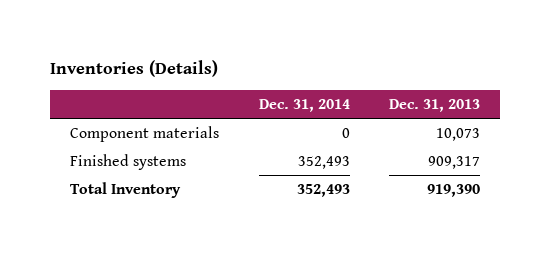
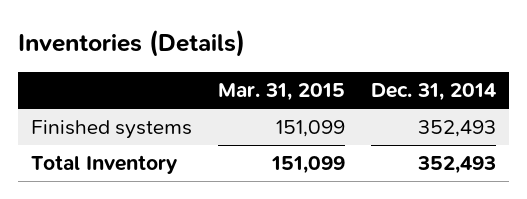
- | Dec. 31, 2014 | Dec. 31, 2013
+ | Mar. 31, 2015 | Dec. 31, 2014
- Component materials | 0 | 10,073

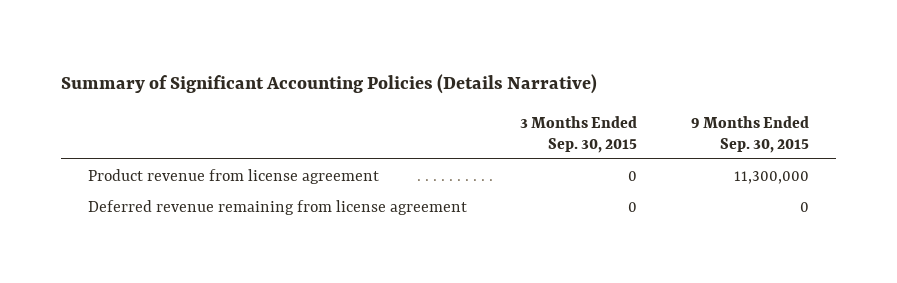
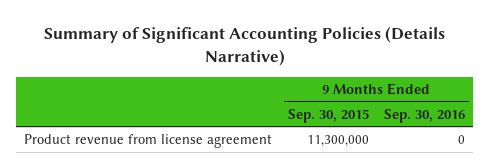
- | 3 Months Ended Sep. 30, 2015 | 9 Months Ended Sep. 30, 2015
+ | 9 Months Ended Sep. 30, 2015 | 9 Months Ended Sep. 30, 2016
- Deferred revenue remaining from license agreement | 0 | 0

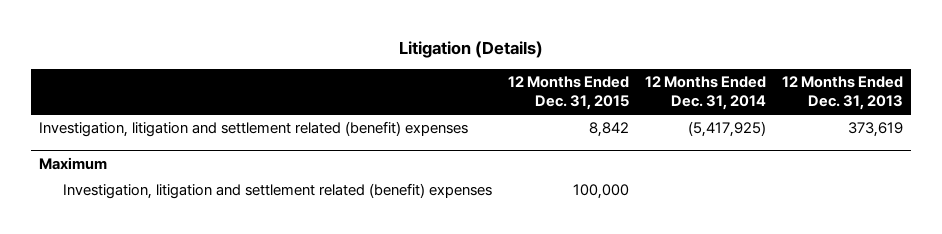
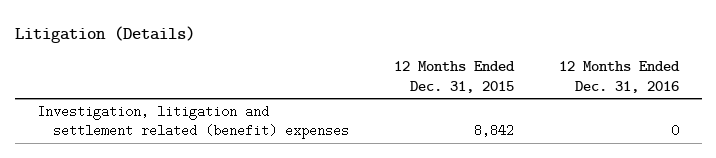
- | 12 Months Ended Dec. 31, 2015 | 12 Months Ended Dec. 31, 2014 | 12 Months Ended Dec. 31, 2013
+ | 12 Months Ended Dec. 31, 2015 | 12 Months Ended Dec. 31, 2016
- Maximum
- Investigation, litigation and settlement related (benefit) expenses | 100,000 | |

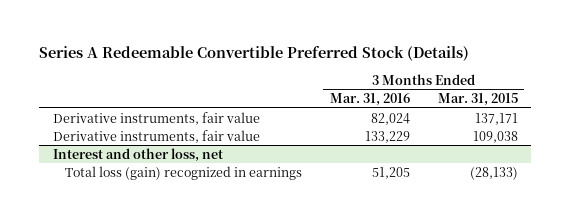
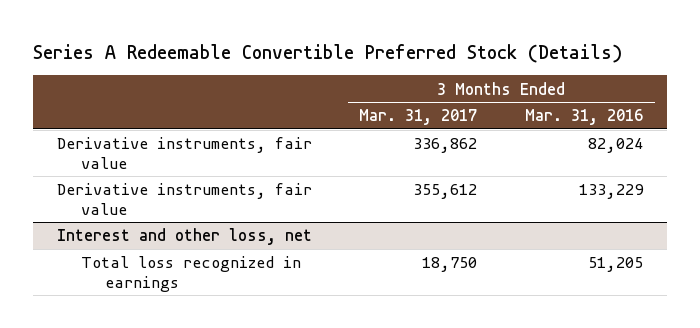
- | 3 Months Ended Mar. 31, 2016 | 3 Months Ended Mar. 31, 2015
+ | 3 Months Ended Mar. 31, 2017 | 3 Months Ended Mar. 31, 2016
@ Interest and other loss, net
- Total loss (gain) recognized in earnings | 51,205 | (28,133)
+ Total loss recognized in earnings | 18,750 | 51,205

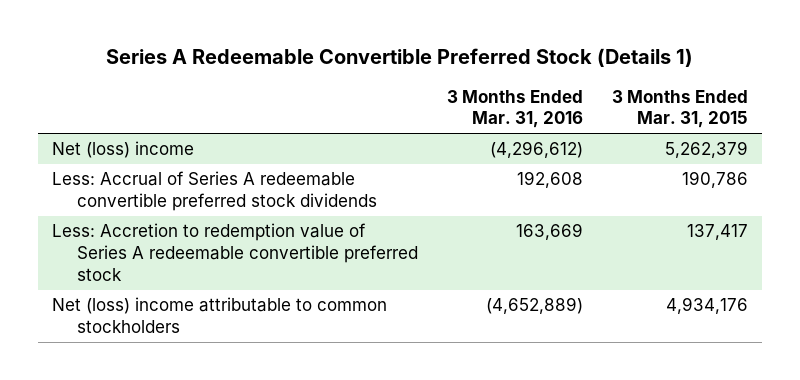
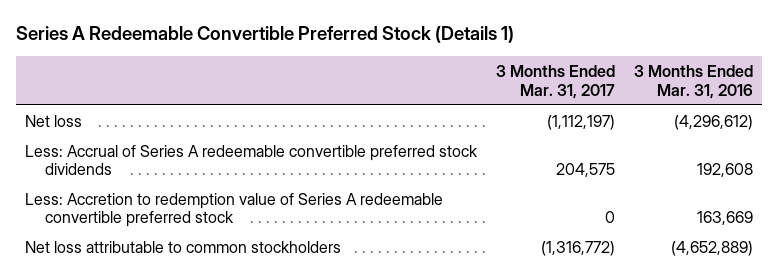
- | 3 Months Ended Mar. 31, 2016 | 3 Months Ended Mar. 31, 2015
+ | 3 Months Ended Mar. 31, 2017 | 3 Months Ended Mar. 31, 2016
- Net (loss) income | (4,296,612) | 5,262,379
+ Net loss | (1,112,197) | (4,296,612)
- Net (loss) income attributable to common stockholders | (4,652,889) | 4,934,176
+ Net loss attributable to common stockholders | (1,316,772) | (4,652,889)

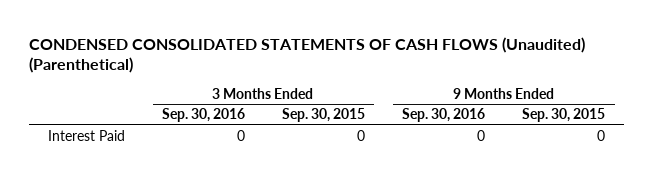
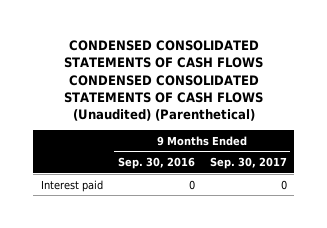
- CONDENSED CONSOLIDATED STATEMENTS OF CASH FLOWS (Unaudited) (Parenthetical)
+ CONDENSED CONSOLIDATED STATEMENTS OF CASH FLOWS CONDENSED CONSOLIDATED STATEMENTS OF CASH FLOWS (Unaudited) (Parenthetical)
- | 3 Months Ended Sep. 30, 2016 | 3 Months Ended Sep. 30, 2015 | 9 Months Ended Sep. 30, 2016 | 9 Months Ended Sep. 30, 2015
+ | 9 Months Ended Sep. 30, 2016 | 9 Months Ended Sep. 30, 2017
- Interest Paid | 0 | 0 | 0 | 0
+ Interest paid | 0 | 0

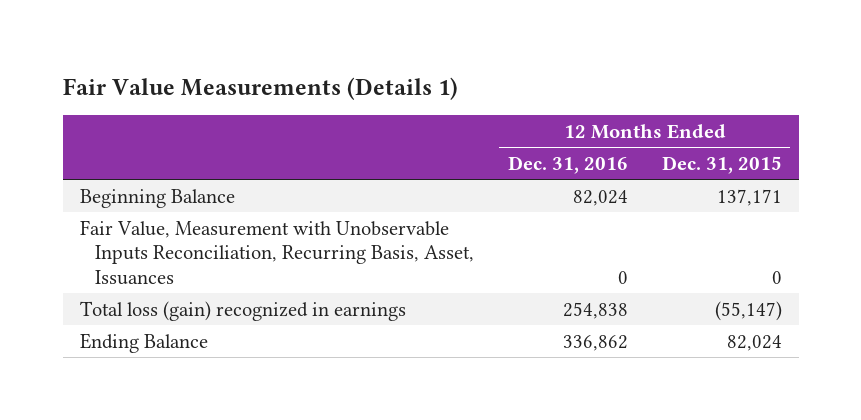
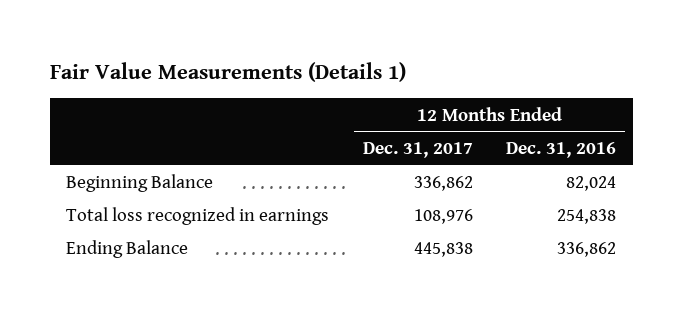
- | 12 Months Ended Dec. 31, 2016 | 12 Months Ended Dec. 31, 2015
+ | 12 Months Ended Dec. 31, 2017 | 12 Months Ended Dec. 31, 2016
- Fair Value, Measurement with Unobservable Inputs Reconciliation, Recurring Basis, Asset, Issuances | 0 | 0
- Total loss (gain) recognized in earnings | 254,838 | (55,147)
+ Total loss recognized in earnings | 108,976 | 254,838

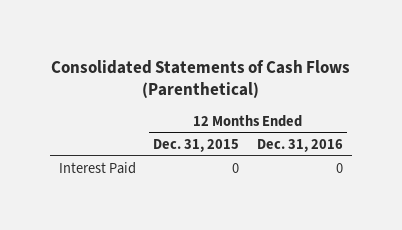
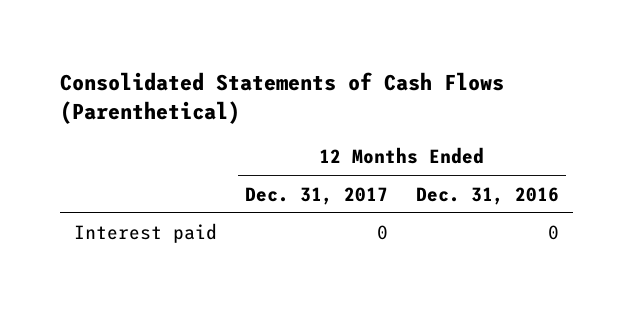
- | 12 Months Ended Dec. 31, 2015 | 12 Months Ended Dec. 31, 2016
+ | 12 Months Ended Dec. 31, 2017 | 12 Months Ended Dec. 31, 2016
- Interest Paid | 0 | 0
+ Interest paid | 0 | 0

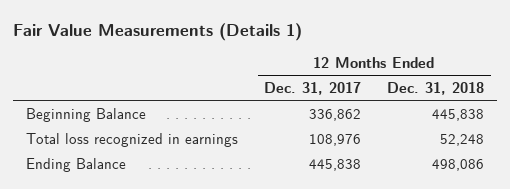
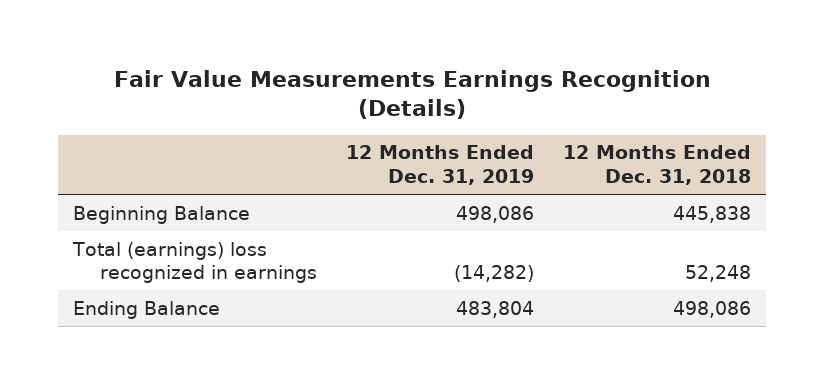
- Fair Value Measurements (Details 1)
+ Fair Value Measurements Earnings Recognition (Details)
- | 12 Months Ended Dec. 31, 2017 | 12 Months Ended Dec. 31, 2018
+ | 12 Months Ended Dec. 31, 2019 | 12 Months Ended Dec. 31, 2018
- Total loss recognized in earnings | 108,976 | 52,248
+ Total (earnings) loss recognized in earnings | (14,282) | 52,248

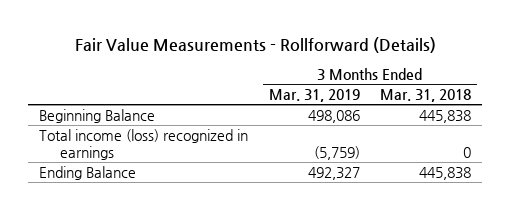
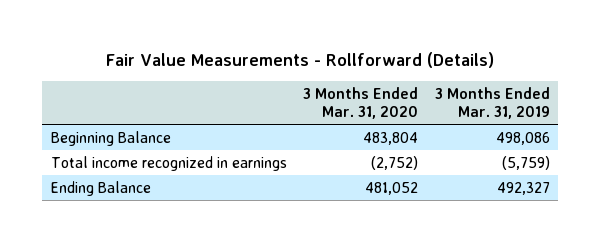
- | 3 Months Ended Mar. 31, 2019 | 3 Months Ended Mar. 31, 2018
+ | 3 Months Ended Mar. 31, 2020 | 3 Months Ended Mar. 31, 2019
- Total income (loss) recognized in earnings | (5,759) | 0
+ Total income recognized in earnings | (2,752) | (5,759)

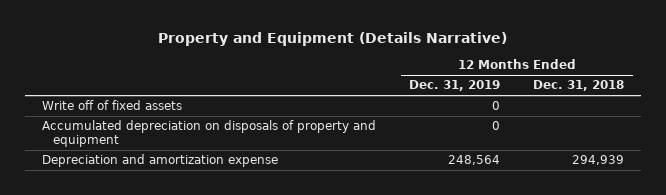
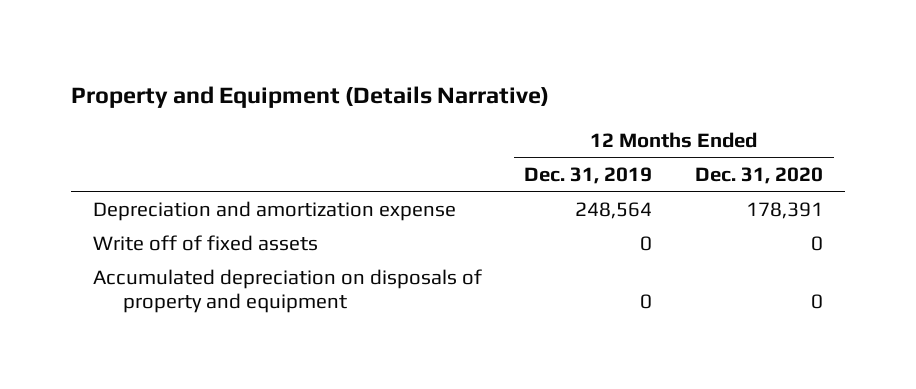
- | 12 Months Ended Dec. 31, 2019 | 12 Months Ended Dec. 31, 2018
+ | 12 Months Ended Dec. 31, 2019 | 12 Months Ended Dec. 31, 2020
moved up: Depreciation and amortization expense | 248,564 | 178,391

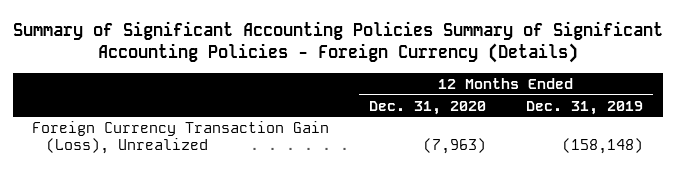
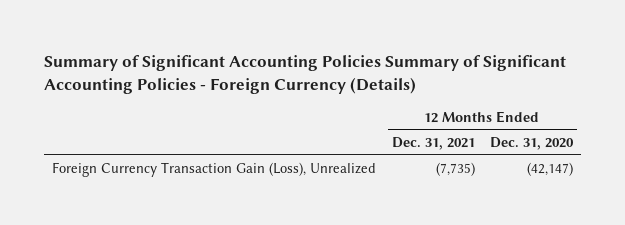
- | 12 Months Ended Dec. 31, 2020 | 12 Months Ended Dec. 31, 2019
+ | 12 Months Ended Dec. 31, 2021 | 12 Months Ended Dec. 31, 2020
- Foreign Currency Transaction Gain (Loss), Unrealized | (7,963) | (158,148)
+ Foreign Currency Transaction Gain (Loss), Unrealized | (7,735) | (42,147)

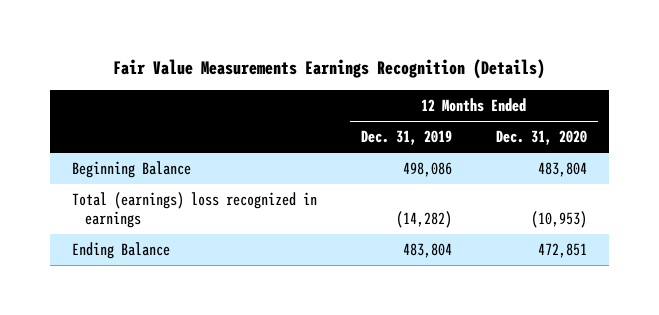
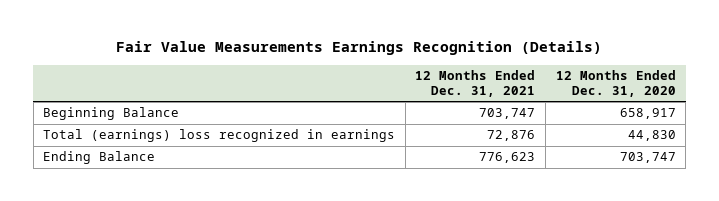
- | 12 Months Ended Dec. 31, 2019 | 12 Months Ended Dec. 31, 2020
+ | 12 Months Ended Dec. 31, 2021 | 12 Months Ended Dec. 31, 2020
- Beginning Balance | 498,086 | 483,804
- Total (earnings) loss recognized in earnings | (14,282) | (10,953)
- Ending Balance | 483,804 | 472,851
+ Beginning Balance | 703,747 | 658,917
+ Total (earnings) loss recognized in earnings | 72,876 | 44,830
+ Ending Balance | 776,623 | 703,747

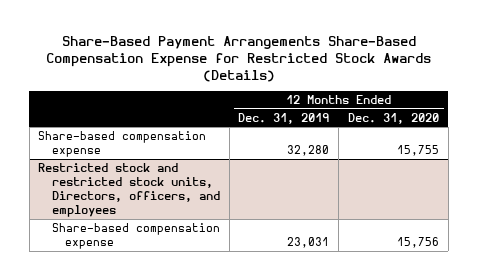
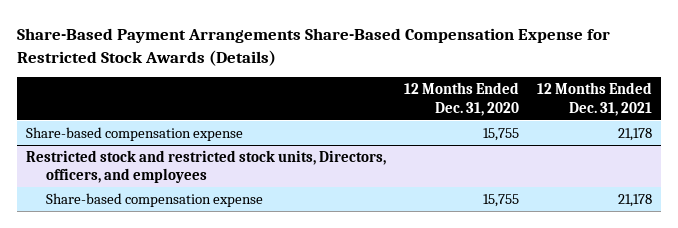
- | 12 Months Ended Dec. 31, 2019 | 12 Months Ended Dec. 31, 2020
+ | 12 Months Ended Dec. 31, 2020 | 12 Months Ended Dec. 31, 2021
@ Restricted stock and restricted stock units, Directors, officers, and employees
- Share-based compensation expense | 23,031 | 15,756
+ Share-based compensation expense | 15,755 | 21,178

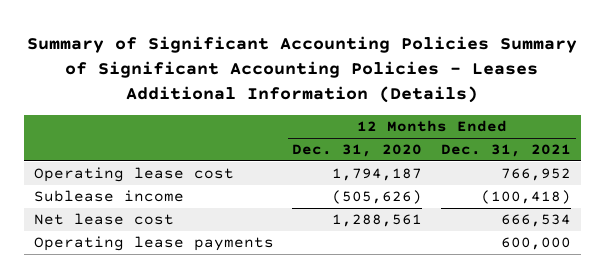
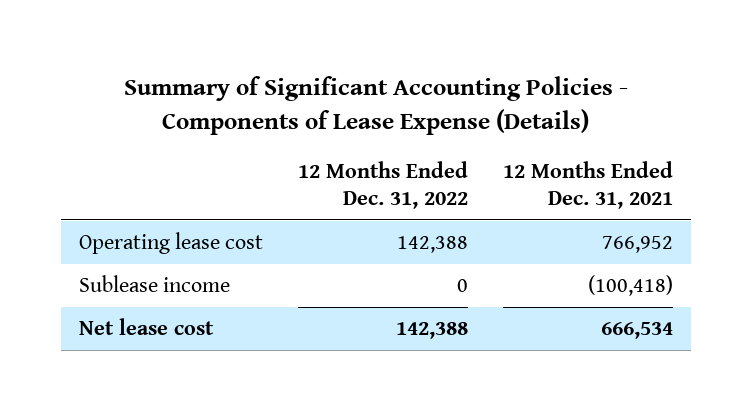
- Summary of Significant Accounting Policies Summary of Significant Accounting Policies - Leases Additional Information (Details)
+ Summary of Significant Accounting Policies - Components of Lease Expense (Details)
- | 12 Months Ended Dec. 31, 2020 | 12 Months Ended Dec. 31, 2021
+ | 12 Months Ended Dec. 31, 2022 | 12 Months Ended Dec. 31, 2021
- Operating lease payments | | 600,000

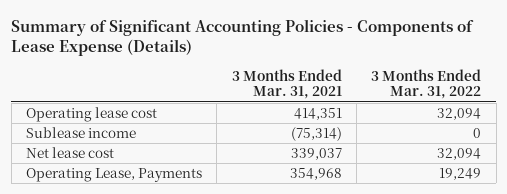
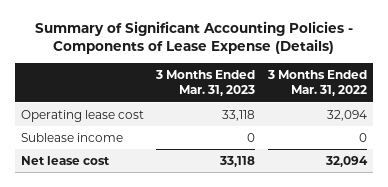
- | 3 Months Ended Mar. 31, 2021 | 3 Months Ended Mar. 31, 2022
+ | 3 Months Ended Mar. 31, 2023 | 3 Months Ended Mar. 31, 2022
- Operating Lease, Payments | 354,968 | 19,249

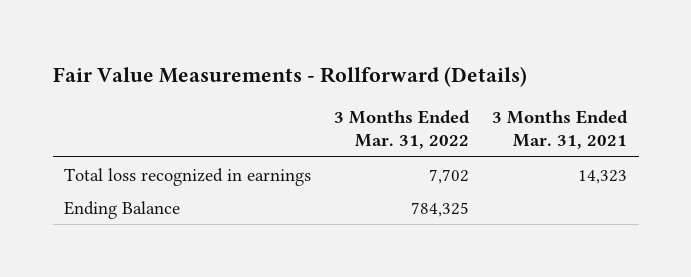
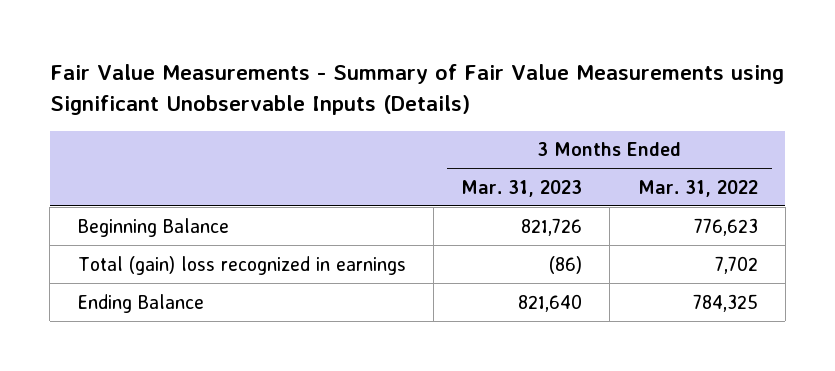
- Fair Value Measurements - Rollforward (Details)
+ Fair Value Measurements - Summary of Fair Value Measurements using Significant Unobservable Inputs (Details)
- | 3 Months Ended Mar. 31, 2022 | 3 Months Ended Mar. 31, 2021
+ | 3 Months Ended Mar. 31, 2023 | 3 Months Ended Mar. 31, 2022
- Total loss recognized in earnings | 7,702 | 14,323
+ Beginning Balance | 821,726 | 776,623
+ Total (gain) loss recognized in earnings | (86) | 7,702

